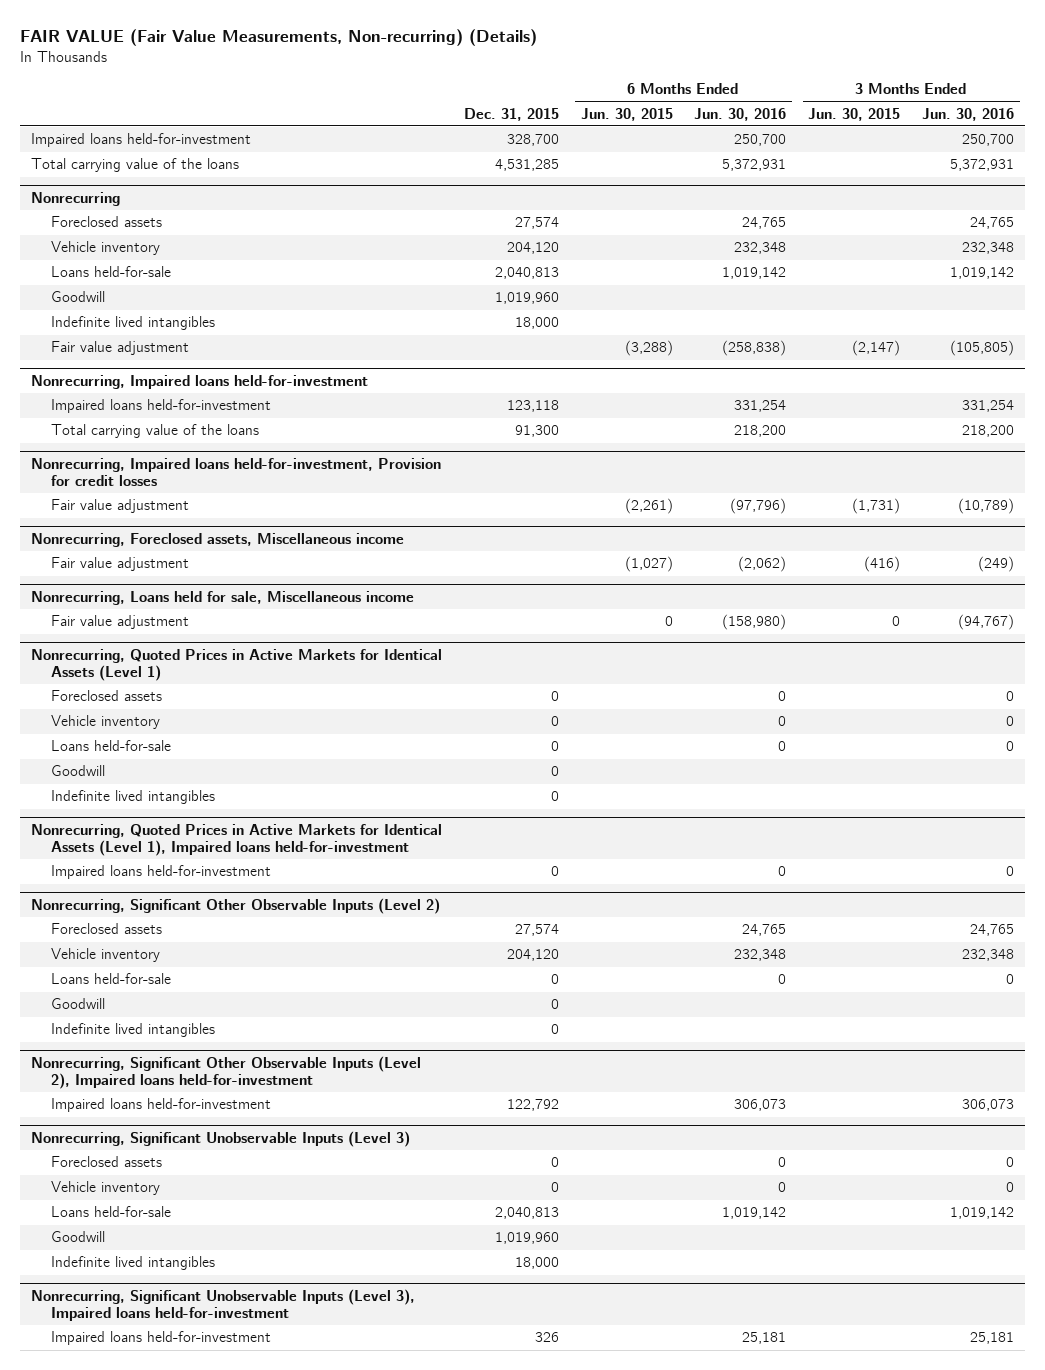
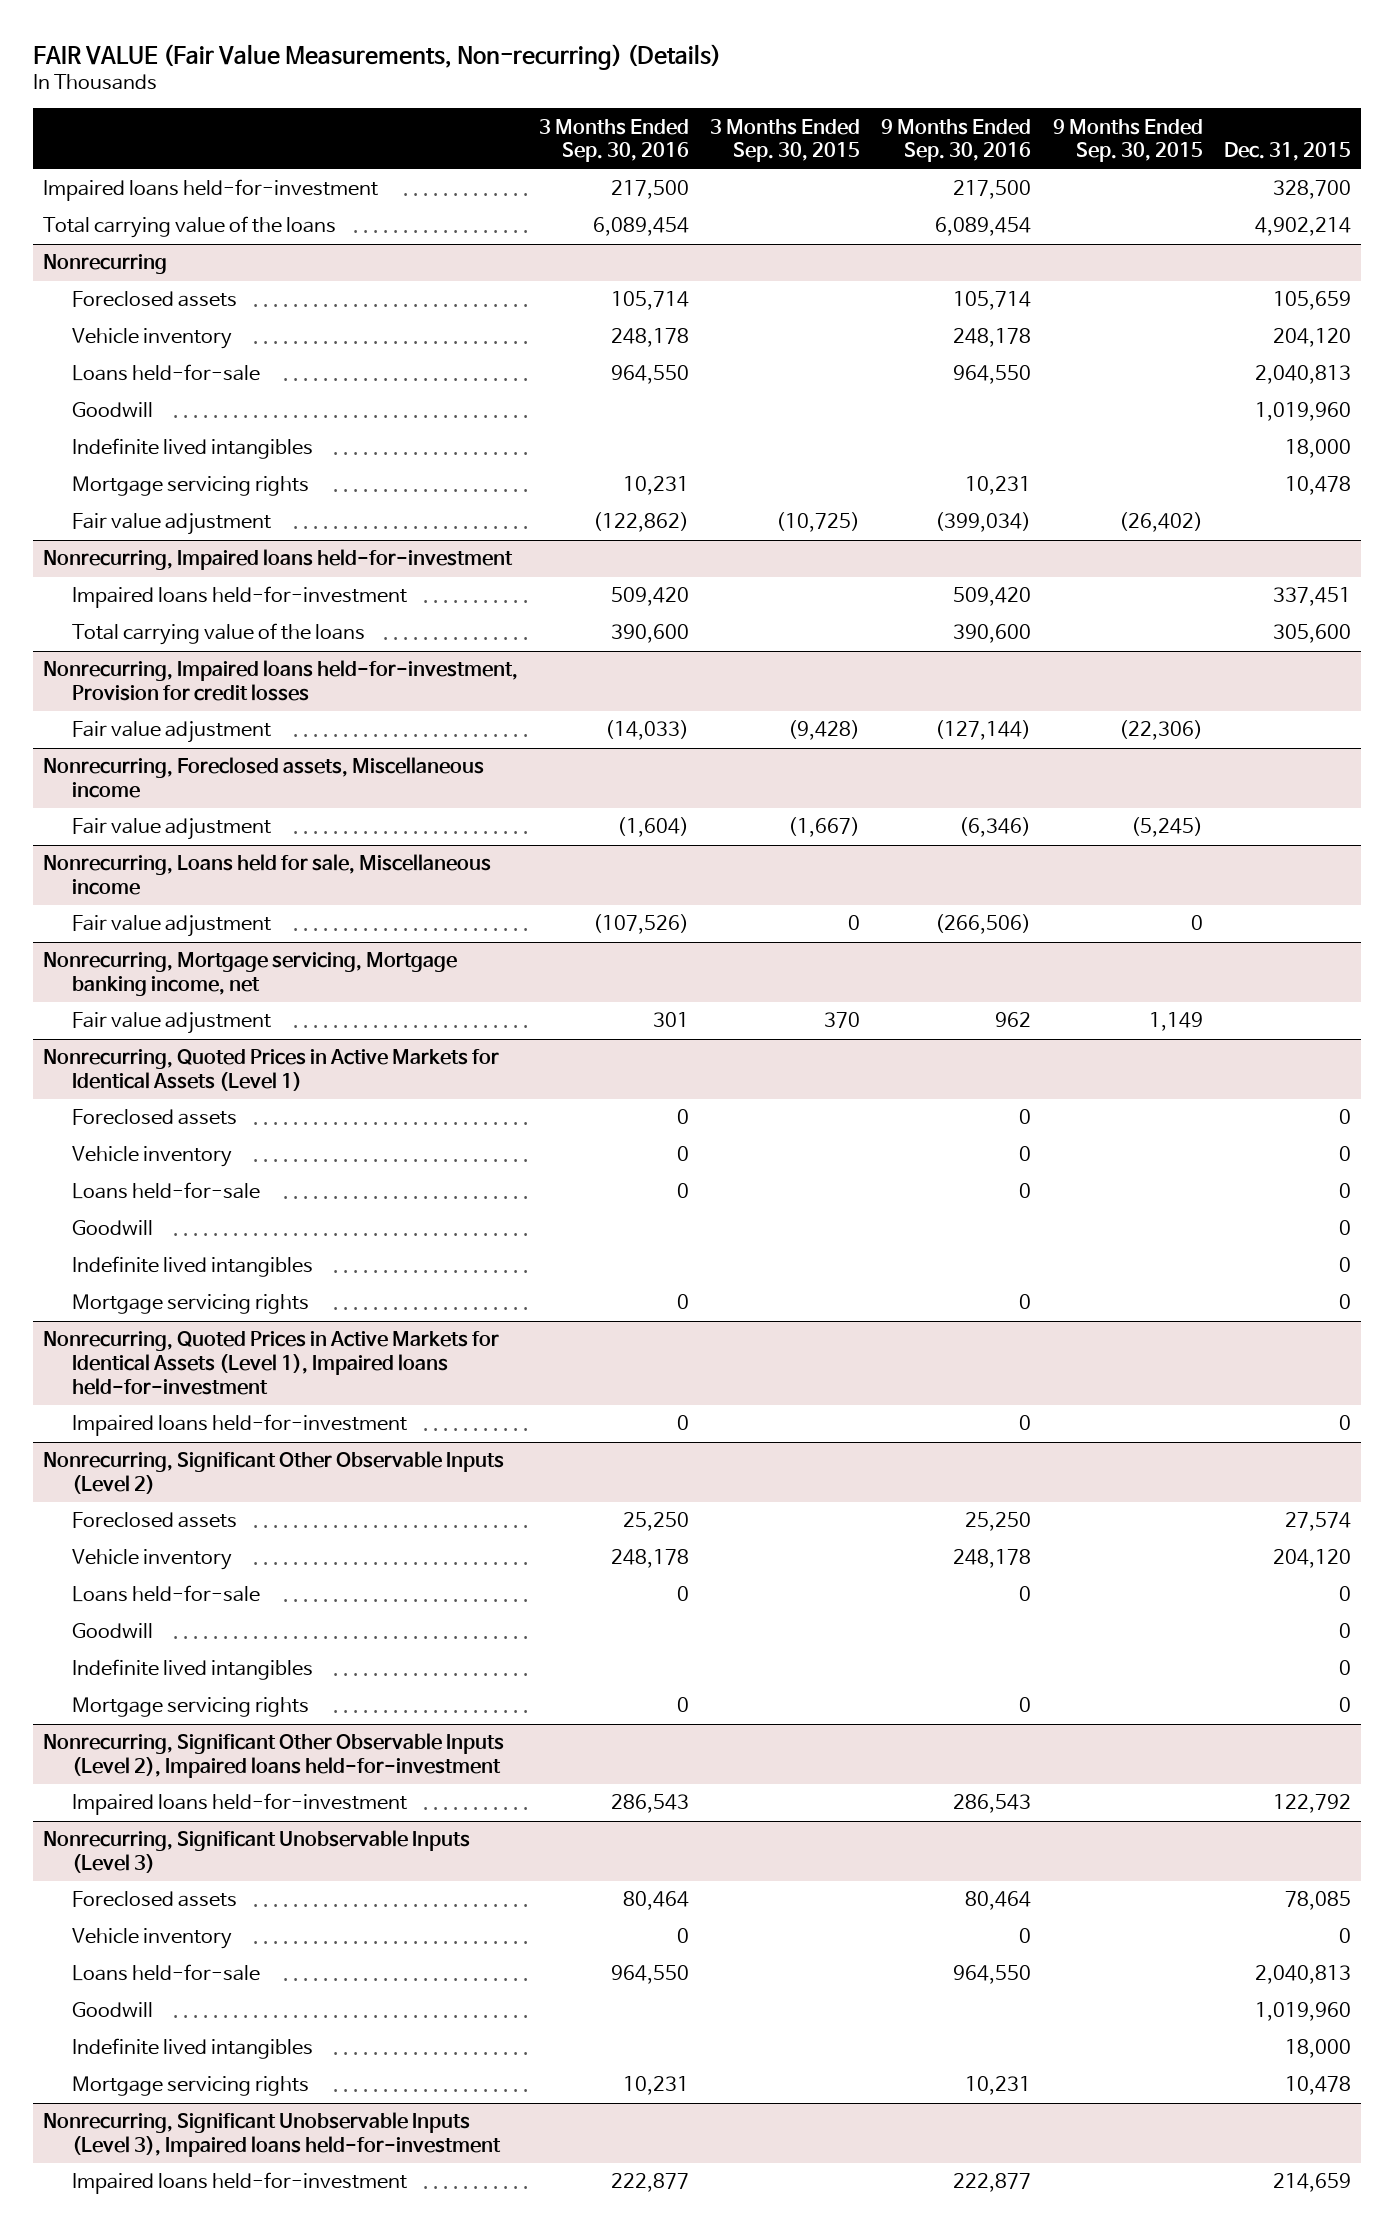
- | Dec. 31, 2015 | 6 Months Ended Jun. 30, 2015 | 6 Months Ended Jun. 30, 2016 | 3 Months Ended Jun. 30, 2015 | 3 Months Ended Jun. 30, 2016
+ | 3 Months Ended Sep. 30, 2016 | 3 Months Ended Sep. 30, 2015 | 9 Months Ended Sep. 30, 2016 | 9 Months Ended Sep. 30, 2015 | Dec. 31, 2015
- Total carrying value of the loans | 4,531,285 | | 5,372,931 | | 5,372,931
+ Total carrying value of the loans | 6,089,454 | | 6,089,454 | | 4,902,214
@ Nonrecurring
- Foreclosed assets | 27,574 | | 24,765 | | 24,765
+ Foreclosed assets | 105,714 | | 105,714 | | 105,659
+ Mortgage servicing rights | 10,231 | | 10,231 | | 10,478
@ Nonrecurring, Impaired loans held-for-investment
- Impaired loans held-for-investment | 123,118 | | 331,254 | | 331,254
- Total carrying value of the loans | 91,300 | | 218,200 | | 218,200
+ Impaired loans held-for-investment | 509,420 | | 509,420 | | 337,451
+ Total carrying value of the loans | 390,600 | | 390,600 | | 305,600
+ Nonrecurring, Mortgage servicing, Mortgage banking income, net
+ Fair value adjustment | 301 | 370 | 962 | 1,149 |
@ Nonrecurring, Quoted Prices in Active Markets for Identical Assets (Level 1)
+ Mortgage servicing rights | 0 | | 0 | | 0
@ Nonrecurring, Significant Other Observable Inputs (Level 2)
+ Mortgage servicing rights | 0 | | 0 | | 0
@ Nonrecurring, Significant Unobservable Inputs (Level 3)
- Foreclosed assets | 0 | | 0 | | 0
+ Foreclosed assets | 80,464 | | 80,464 | | 78,085
+ Mortgage servicing rights | 10,231 | | 10,231 | | 10,478
@ Nonrecurring, Significant Unobservable Inputs (Level 3), Impaired loans held-for-investment
- Impaired loans held-for-investment | 326 | | 25,181 | | 25,181
+ Impaired loans held-for-investment | 222,877 | | 222,877 | | 214,659

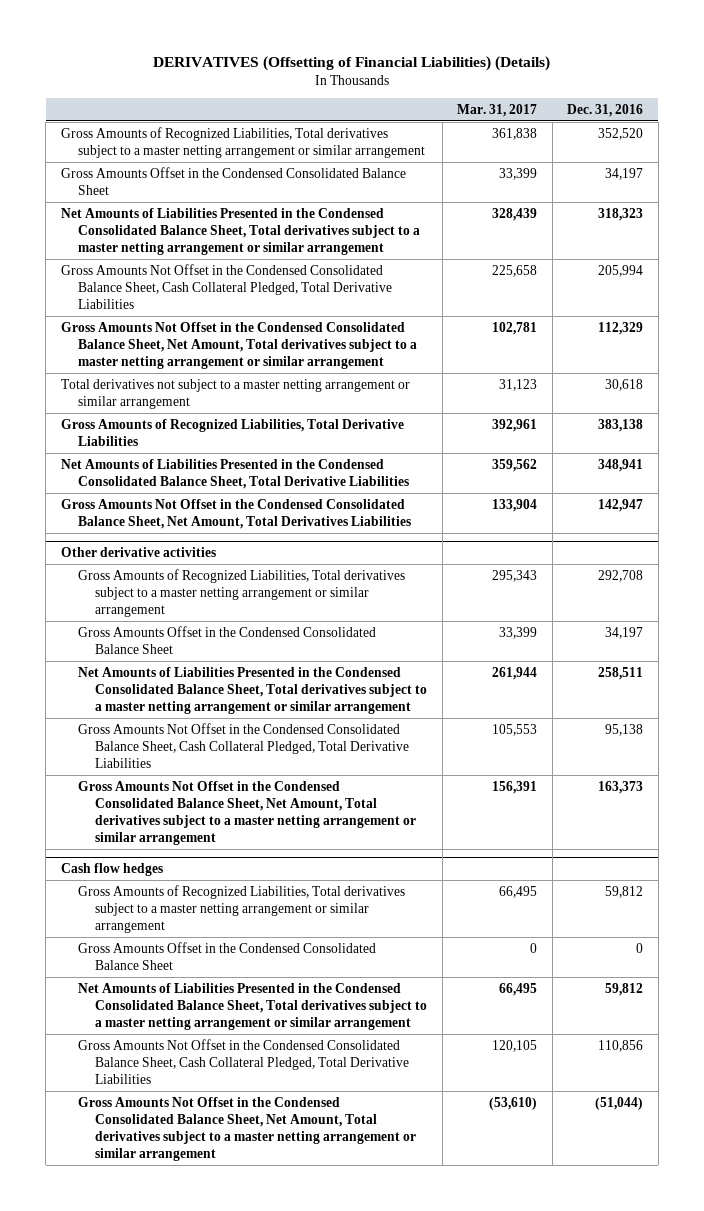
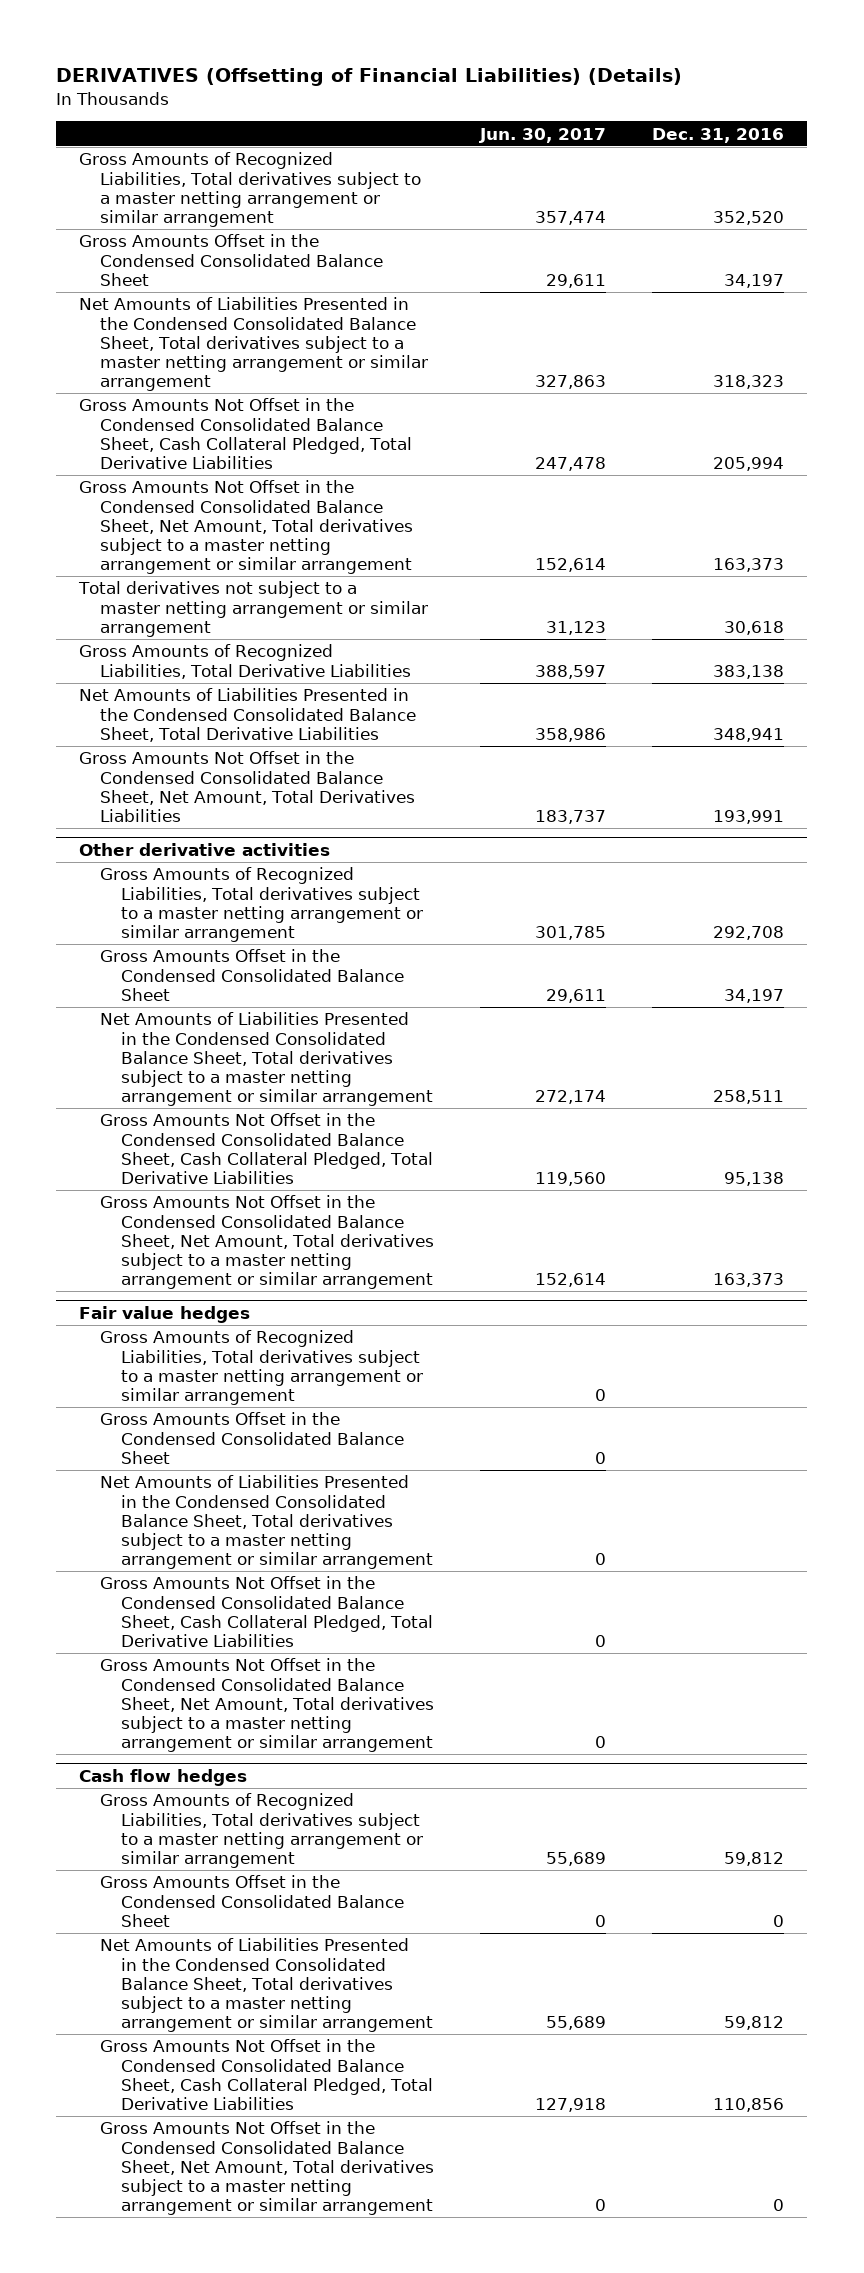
- | Mar. 31, 2017 | Dec. 31, 2016
+ | Jun. 30, 2017 | Dec. 31, 2016
- Gross Amounts Not Offset in the Condensed Consolidated Balance Sheet, Net Amount, Total derivatives subject to a master netting arrangement or similar arrangement | 102,781 | 112,329
+ Gross Amounts Not Offset in the Condensed Consolidated Balance Sheet, Net Amount, Total derivatives subject to a master netting arrangement or similar arrangement | 152,614 | 163,373
- Gross Amounts Not Offset in the Condensed Consolidated Balance Sheet, Net Amount, Total Derivatives Liabilities | 133,904 | 142,947
+ Gross Amounts Not Offset in the Condensed Consolidated Balance Sheet, Net Amount, Total Derivatives Liabilities | 183,737 | 193,991
+ Fair value hedges
+ Gross Amounts of Recognized Liabilities, Total derivatives subject to a master netting arrangement or similar arrangement | 0 |
+ Gross Amounts Offset in the Condensed Consolidated Balance Sheet | 0 |
+ Net Amounts of Liabilities Presented in the Condensed Consolidated Balance Sheet, Total derivatives subject to a master netting arrangement or similar arrangement | 0 |
+ Gross Amounts Not Offset in the Condensed Consolidated Balance Sheet, Cash Collateral Pledged, Total Derivative Liabilities | 0 |
+ Gross Amounts Not Offset in the Condensed Consolidated Balance Sheet, Net Amount, Total derivatives subject to a master netting arrangement or similar arrangement | 0 |
@ Cash flow hedges
- Gross Amounts Not Offset in the Condensed Consolidated Balance Sheet, Net Amount, Total derivatives subject to a master netting arrangement or similar arrangement | (53,610) | (51,044)
+ Gross Amounts Not Offset in the Condensed Consolidated Balance Sheet, Net Amount, Total derivatives subject to a master netting arrangement or similar arrangement | 0 | 0

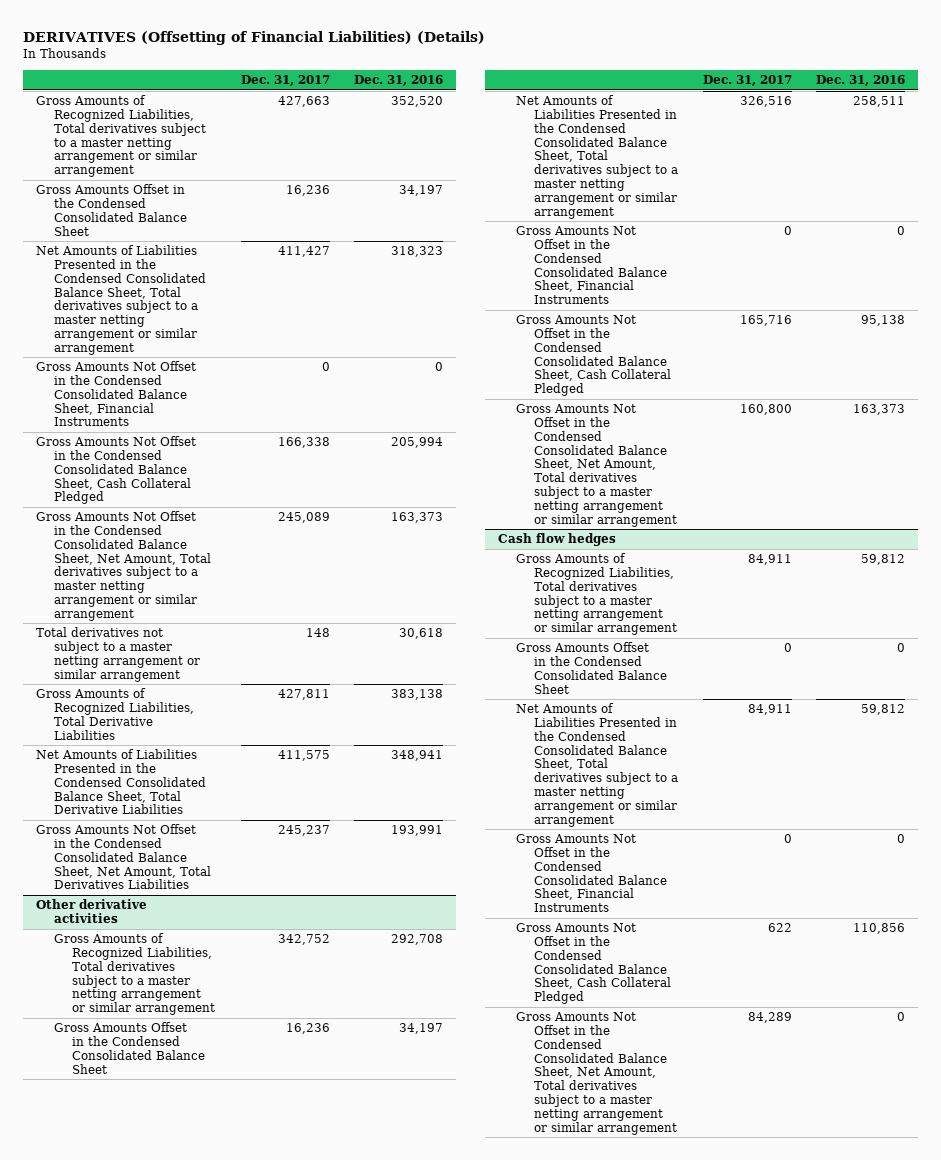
- | Jun. 30, 2017 | Dec. 31, 2016
+ | Dec. 31, 2017 | Dec. 31, 2016
- Gross Amounts Not Offset in the Condensed Consolidated Balance Sheet, Cash Collateral Pledged, Total Derivative Liabilities | 247,478 | 205,994
+ Gross Amounts Not Offset in the Condensed Consolidated Balance Sheet, Financial Instruments | 0 | 0
+ Gross Amounts Not Offset in the Condensed Consolidated Balance Sheet, Cash Collateral Pledged | 166,338 | 205,994
@ Other derivative activities
- Gross Amounts Not Offset in the Condensed Consolidated Balance Sheet, Cash Collateral Pledged, Total Derivative Liabilities | 119,560 | 95,138
+ Gross Amounts Not Offset in the Condensed Consolidated Balance Sheet, Financial Instruments | 0 | 0
+ Gross Amounts Not Offset in the Condensed Consolidated Balance Sheet, Cash Collateral Pledged | 165,716 | 95,138
- Fair value hedges
- Gross Amounts of Recognized Liabilities, Total derivatives subject to a master netting arrangement or similar arrangement | 0 |
- Gross Amounts Offset in the Condensed Consolidated Balance Sheet | 0 |
- Net Amounts of Liabilities Presented in the Condensed Consolidated Balance Sheet, Total derivatives subject to a master netting arrangement or similar arrangement | 0 |
- Gross Amounts Not Offset in the Condensed Consolidated Balance Sheet, Cash Collateral Pledged, Total Derivative Liabilities | 0 |
- Gross Amounts Not Offset in the Condensed Consolidated Balance Sheet, Net Amount, Total derivatives subject to a master netting arrangement or similar arrangement | 0 |
@ Cash flow hedges
- Gross Amounts Not Offset in the Condensed Consolidated Balance Sheet, Cash Collateral Pledged, Total Derivative Liabilities | 127,918 | 110,856
+ Gross Amounts Not Offset in the Condensed Consolidated Balance Sheet, Financial Instruments | 0 | 0
+ Gross Amounts Not Offset in the Condensed Consolidated Balance Sheet, Cash Collateral Pledged | 622 | 110,856

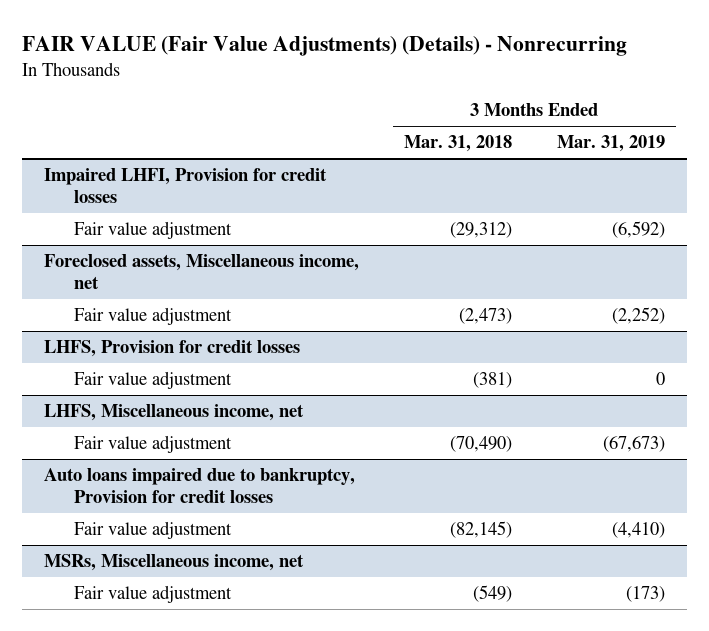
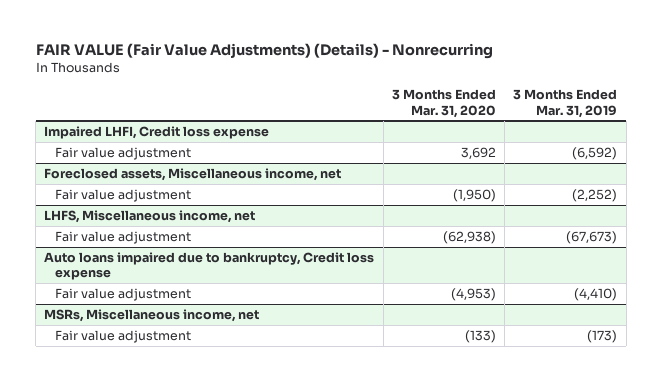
- | 3 Months Ended Mar. 31, 2018 | 3 Months Ended Mar. 31, 2019
+ | 3 Months Ended Mar. 31, 2020 | 3 Months Ended Mar. 31, 2019
- Impaired LHFI, Provision for credit losses
+ Impaired LHFI, Credit loss expense
- LHFS, Provision for credit losses
- Fair value adjustment | (381) | 0
- Auto loans impaired due to bankruptcy, Provision for credit losses
+ Auto loans impaired due to bankruptcy, Credit loss expense

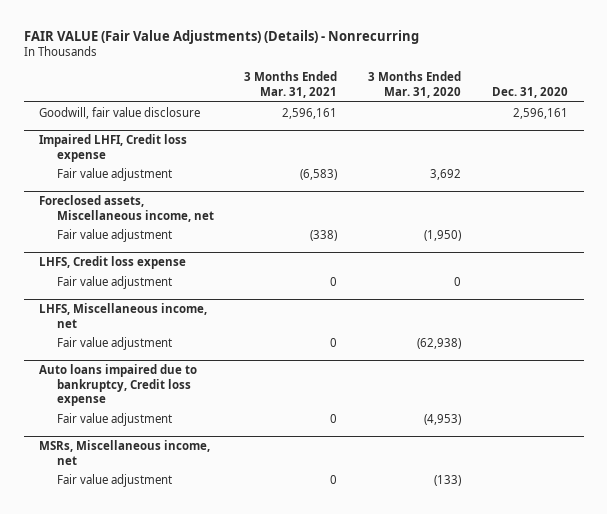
- | 3 Months Ended Mar. 31, 2020 | 3 Months Ended Mar. 31, 2019
+ | 3 Months Ended Mar. 31, 2021 | 3 Months Ended Mar. 31, 2020 | Dec. 31, 2020
+ Goodwill, fair value disclosure | 2,596,161 | | 2,596,161
+ LHFS, Credit loss expense
+ Fair value adjustment | 0 | 0 |

